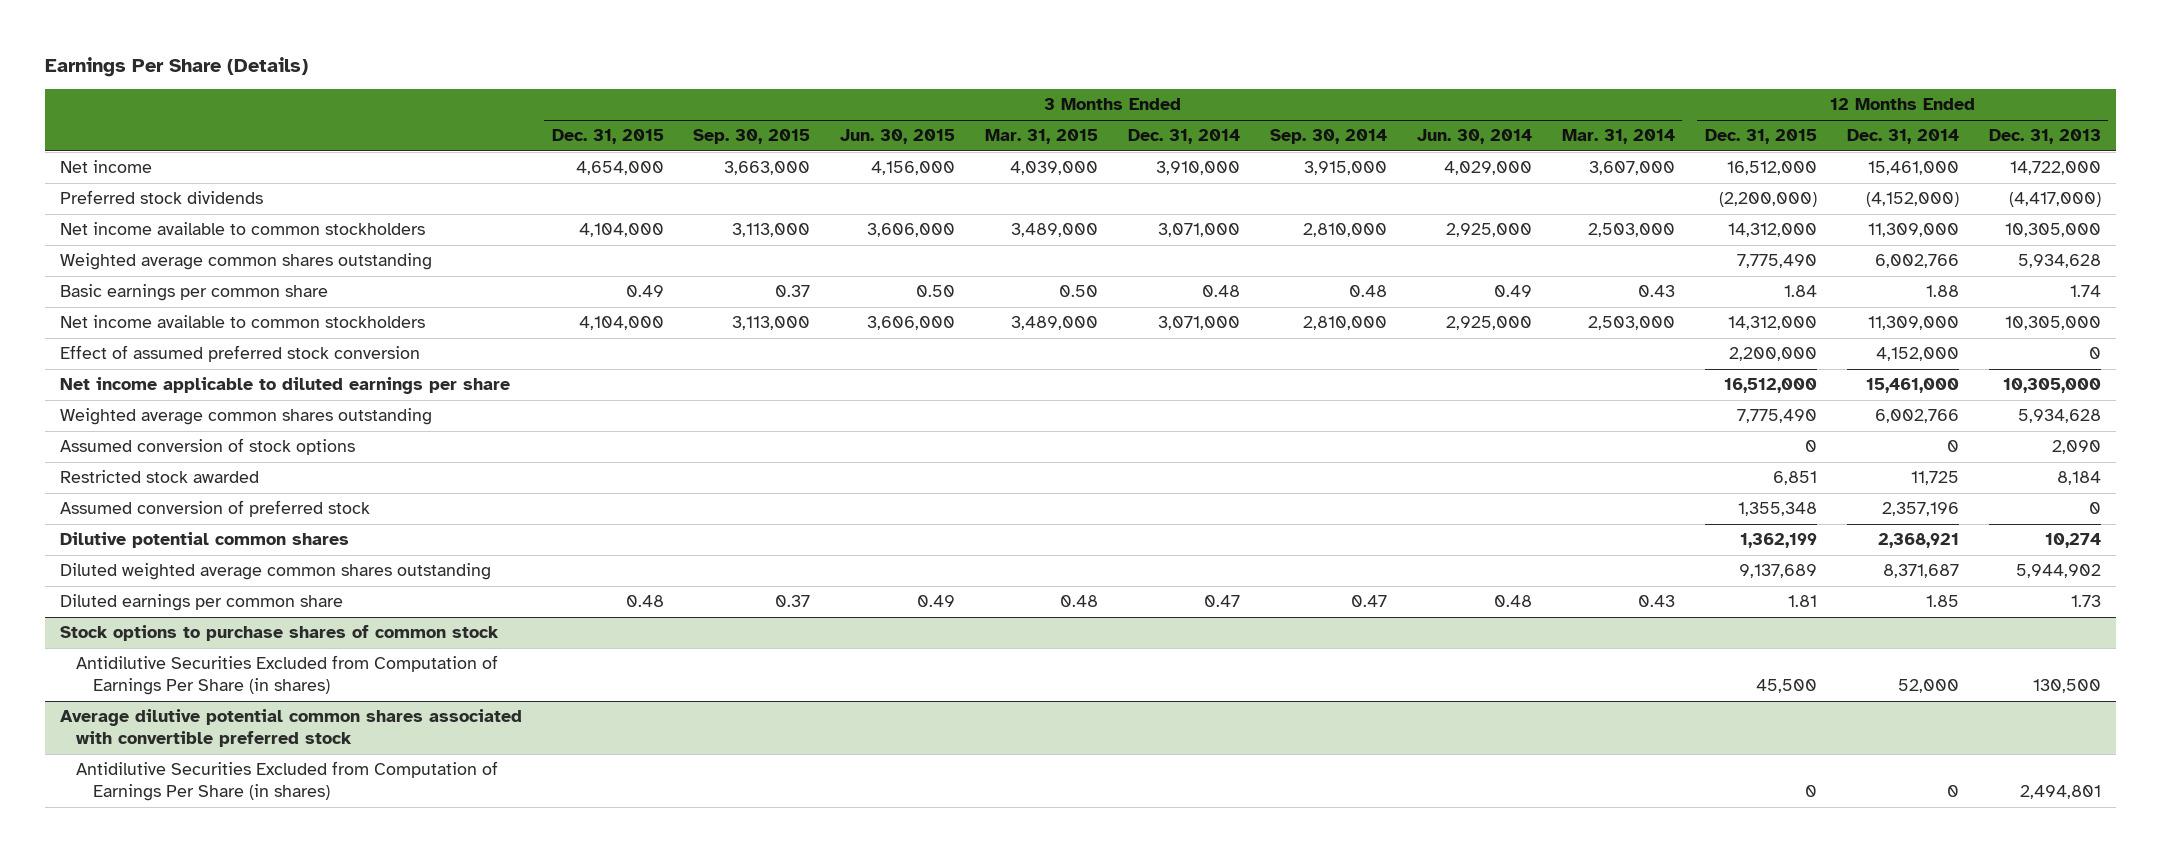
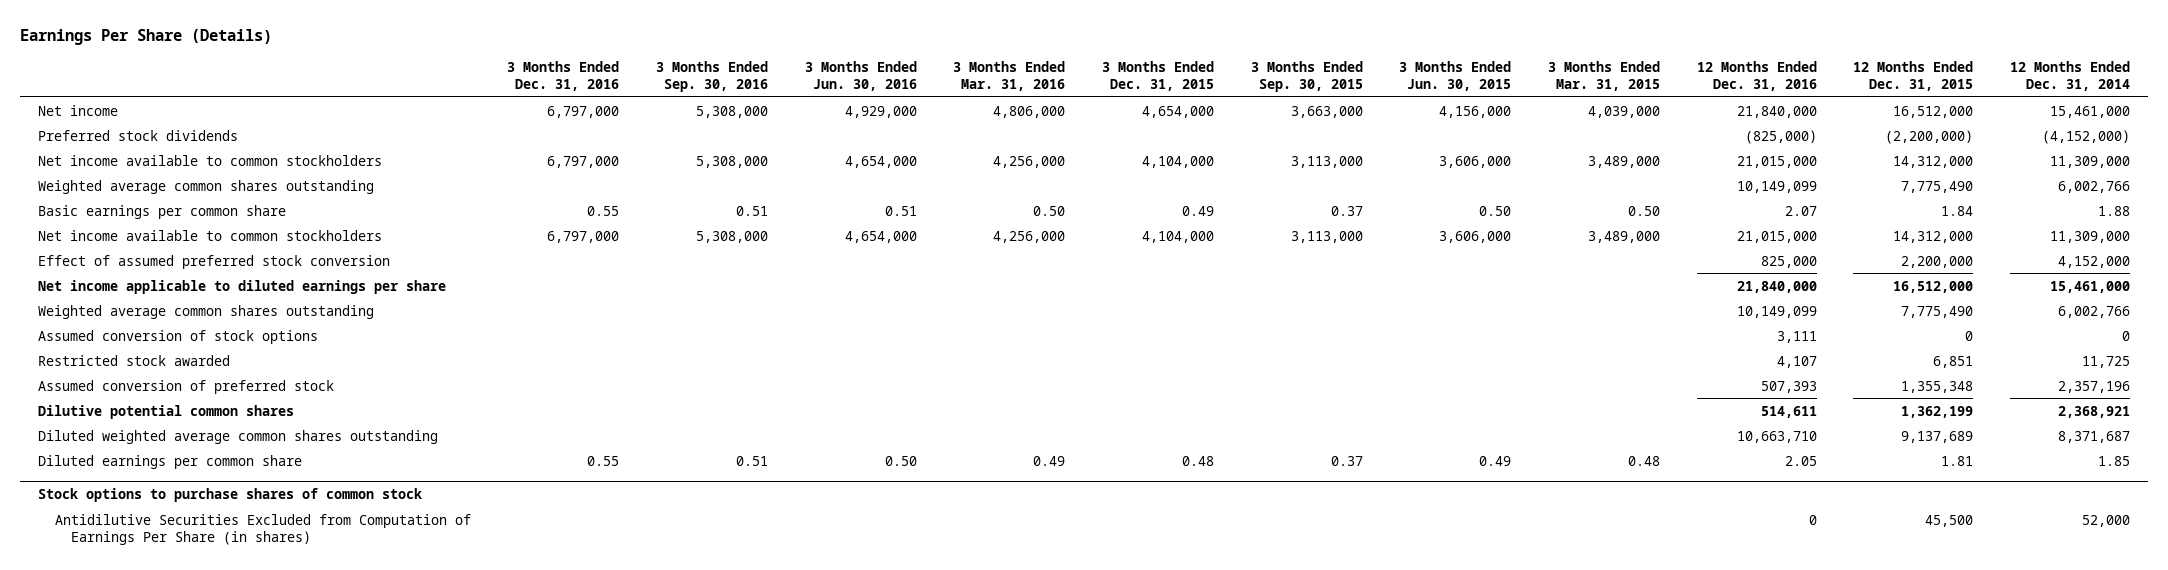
- | 3 Months Ended Dec. 31, 2015 | 3 Months Ended Sep. 30, 2015 | 3 Months Ended Jun. 30, 2015 | 3 Months Ended Mar. 31, 2015 | 3 Months Ended Dec. 31, 2014 | 3 Months Ended Sep. 30, 2014 | 3 Months Ended Jun. 30, 2014 | 3 Months Ended Mar. 31, 2014 | 12 Months Ended Dec. 31, 2015 | 12 Months Ended Dec. 31, 2014 | 12 Months Ended Dec. 31, 2013
+ | 3 Months Ended Dec. 31, 2016 | 3 Months Ended Sep. 30, 2016 | 3 Months Ended Jun. 30, 2016 | 3 Months Ended Mar. 31, 2016 | 3 Months Ended Dec. 31, 2015 | 3 Months Ended Sep. 30, 2015 | 3 Months Ended Jun. 30, 2015 | 3 Months Ended Mar. 31, 2015 | 12 Months Ended Dec. 31, 2016 | 12 Months Ended Dec. 31, 2015 | 12 Months Ended Dec. 31, 2014
- Average dilutive potential common shares associated with convertible preferred stock
- Antidilutive Securities Excluded from Computation of Earnings Per Share (in shares) | | | | | | | | | 0 | 0 | 2,494,801

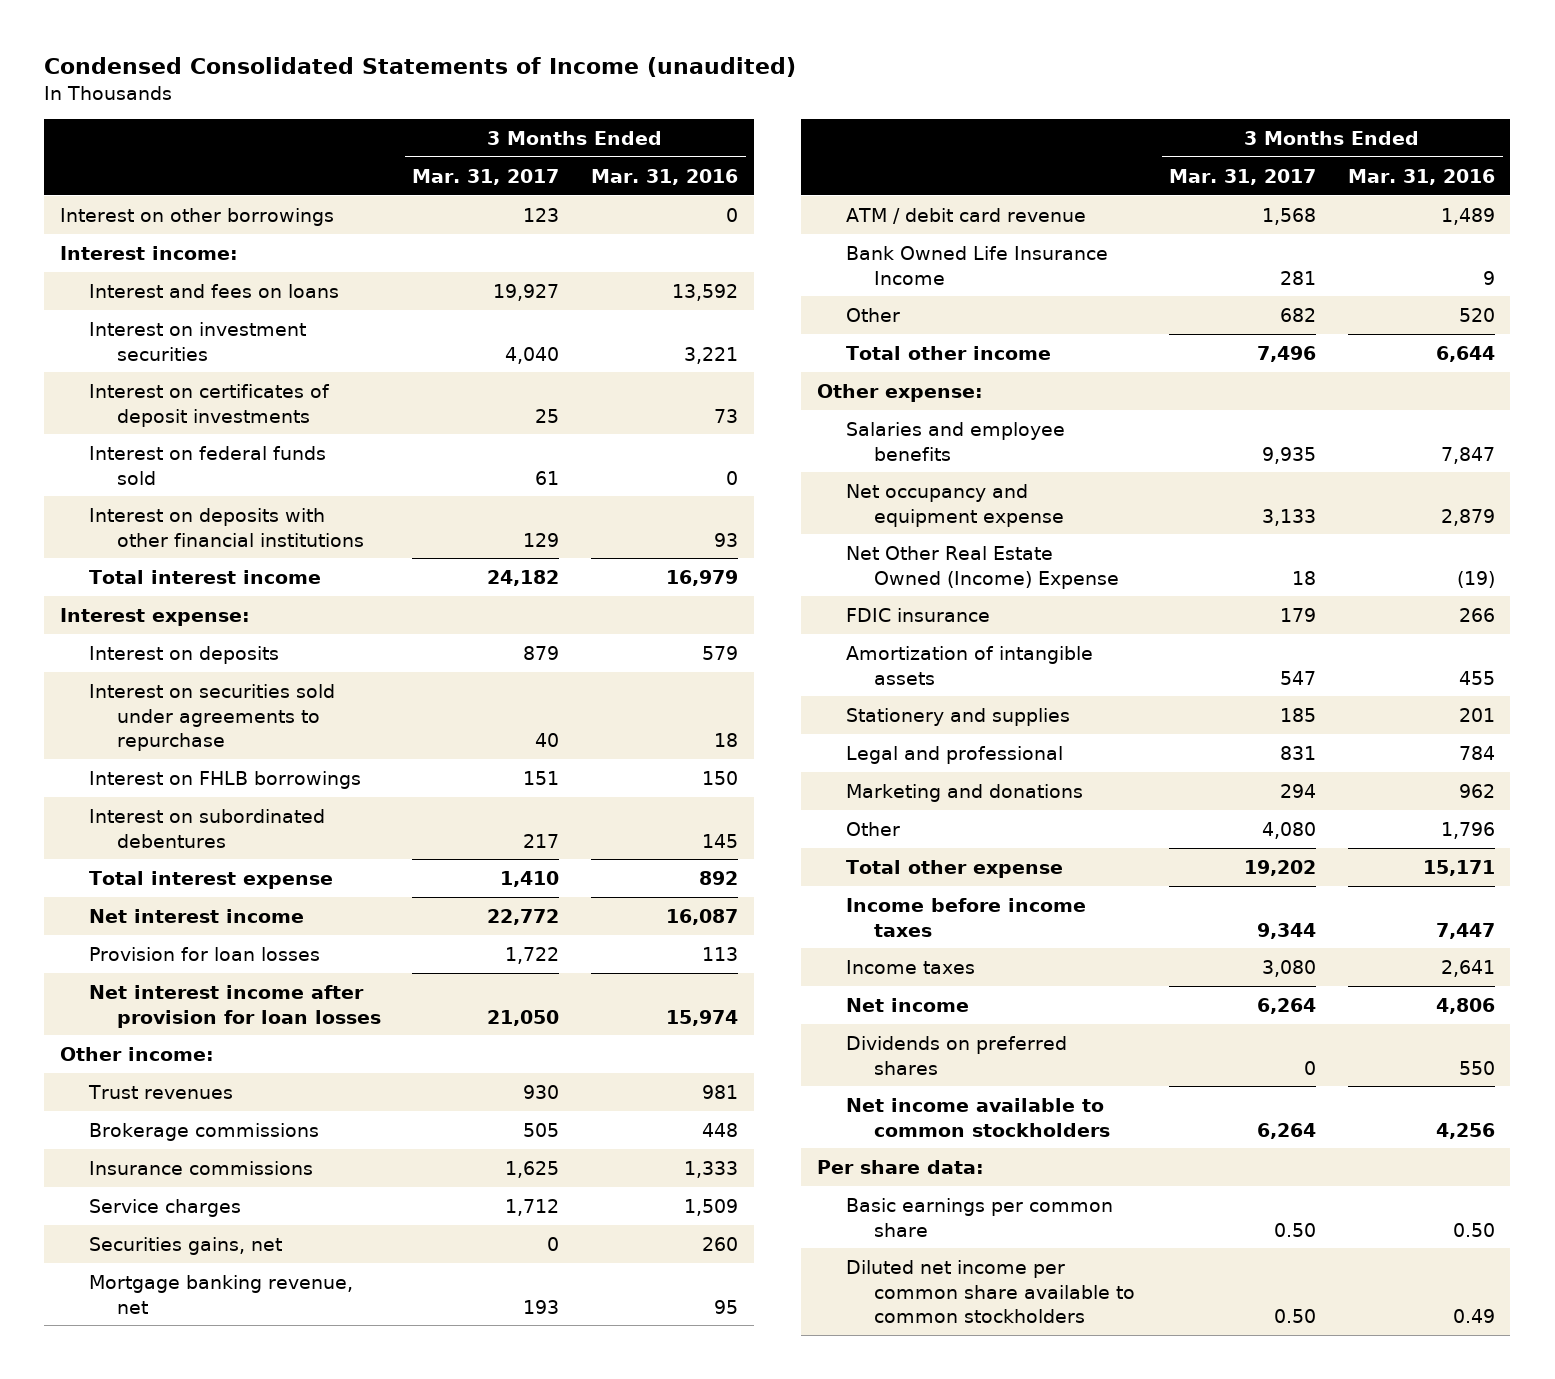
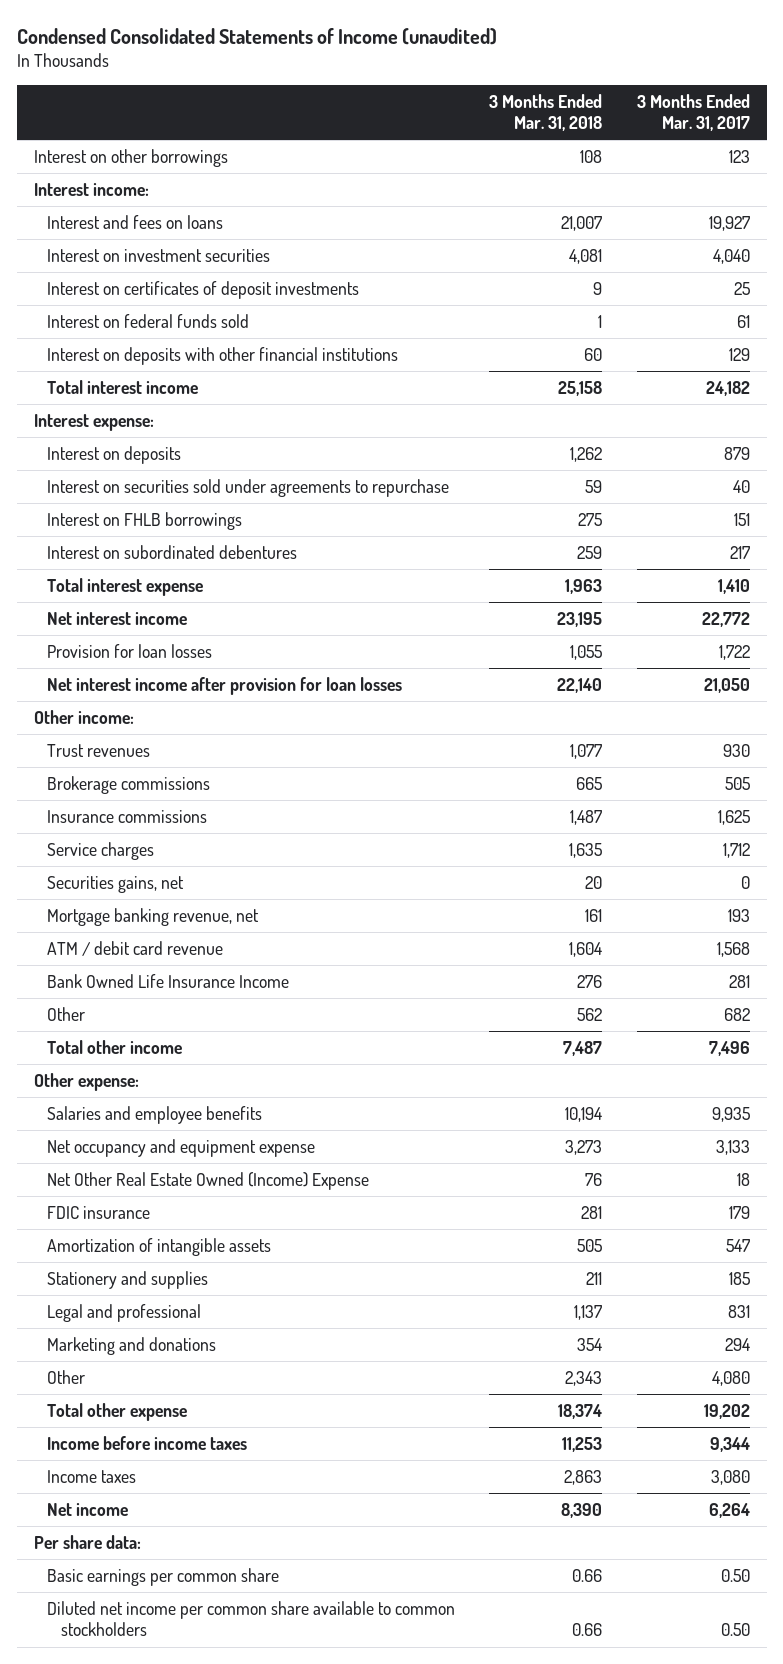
- | 3 Months Ended Mar. 31, 2017 | 3 Months Ended Mar. 31, 2016
+ | 3 Months Ended Mar. 31, 2018 | 3 Months Ended Mar. 31, 2017
- Dividends on preferred shares | 0 | 550
- Net income available to common stockholders | 6,264 | 4,256

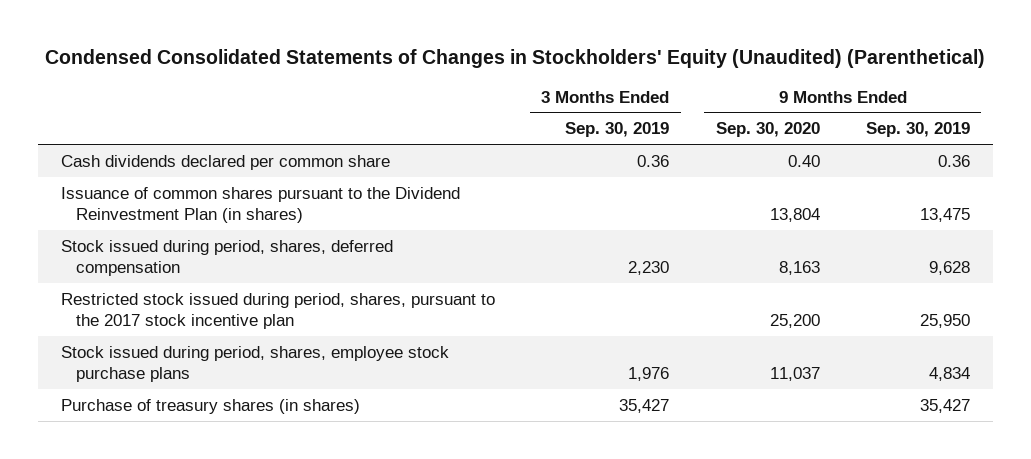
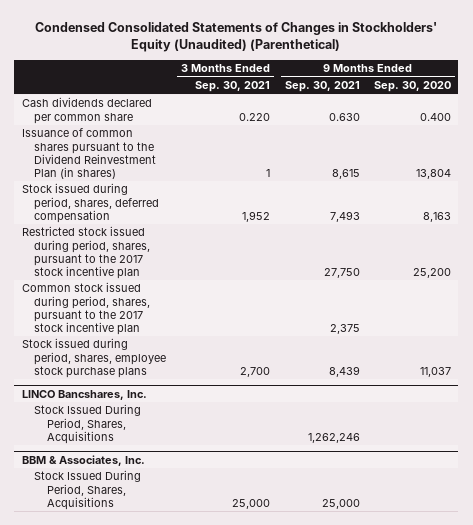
- | 3 Months Ended Sep. 30, 2019 | 9 Months Ended Sep. 30, 2020 | 9 Months Ended Sep. 30, 2019
+ | 3 Months Ended Sep. 30, 2021 | 9 Months Ended Sep. 30, 2021 | 9 Months Ended Sep. 30, 2020
- Cash dividends declared per common share | 0.36 | 0.40 | 0.36
+ Cash dividends declared per common share | 0.220 | 0.630 | 0.400
+ Common stock issued during period, shares, pursuant to the 2017 stock incentive plan | | 2,375 |
- Purchase of treasury shares (in shares) | 35,427 | | 35,427
+ LINCO Bancshares, Inc.
+ Stock Issued During Period, Shares, Acquisitions | | 1,262,246 |
+ BBM & Associates, Inc.
+ Stock Issued During Period, Shares, Acquisitions | 25,000 | 25,000 |

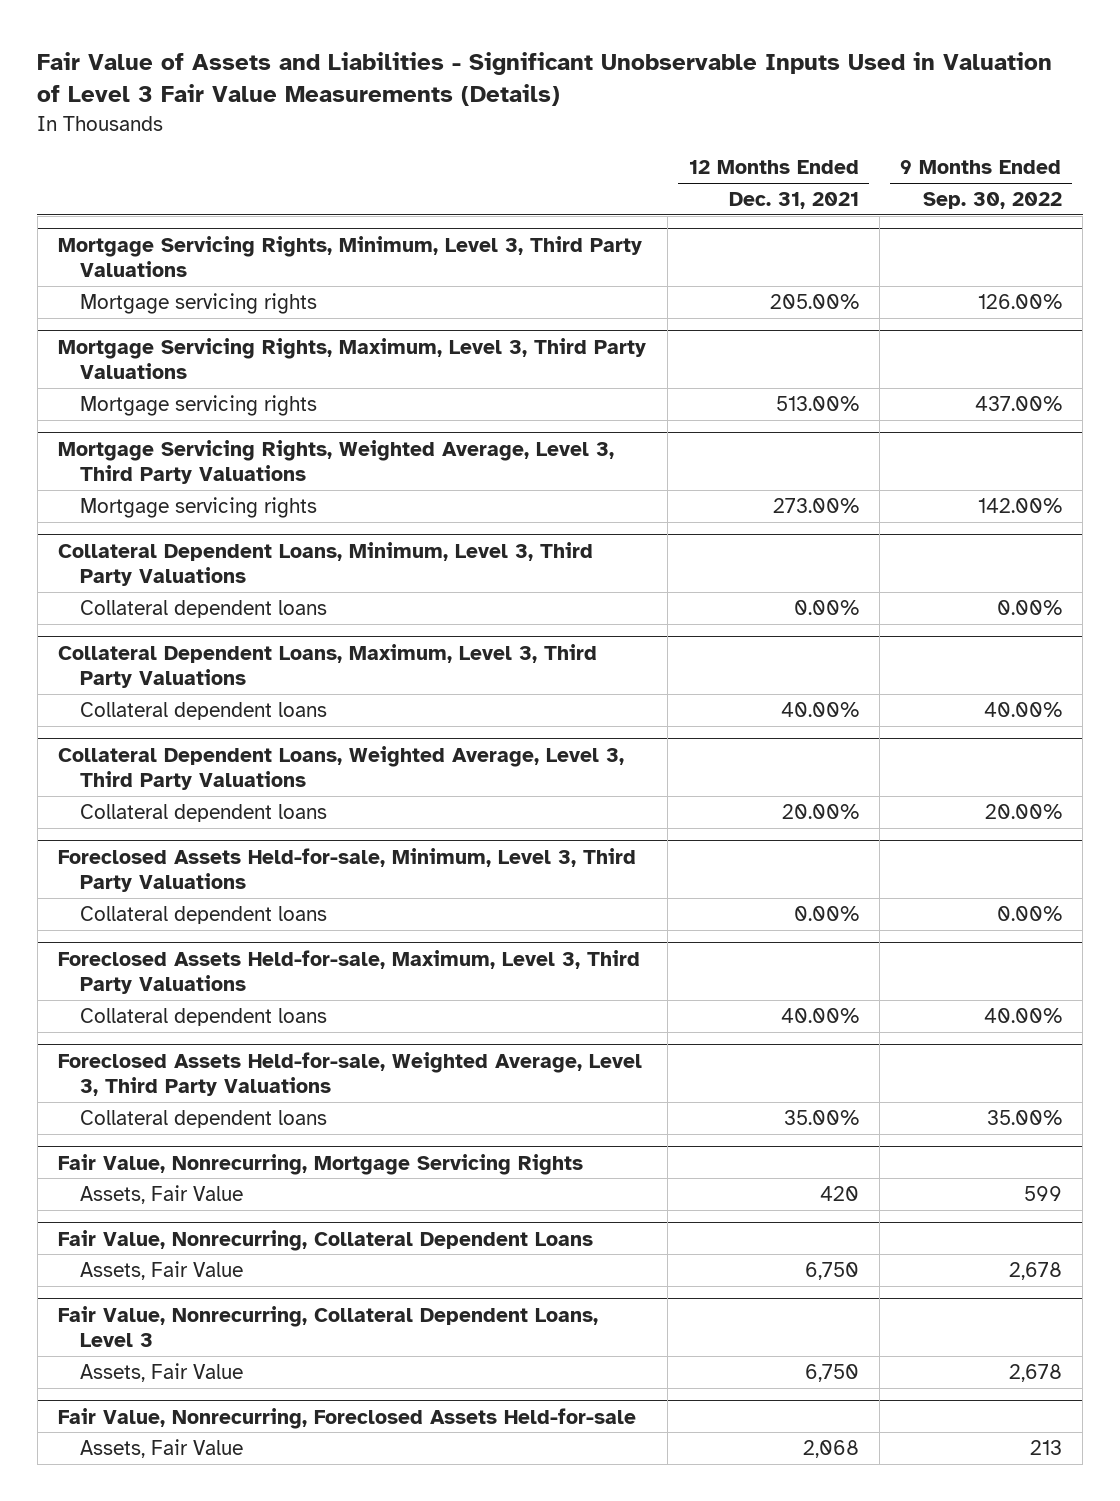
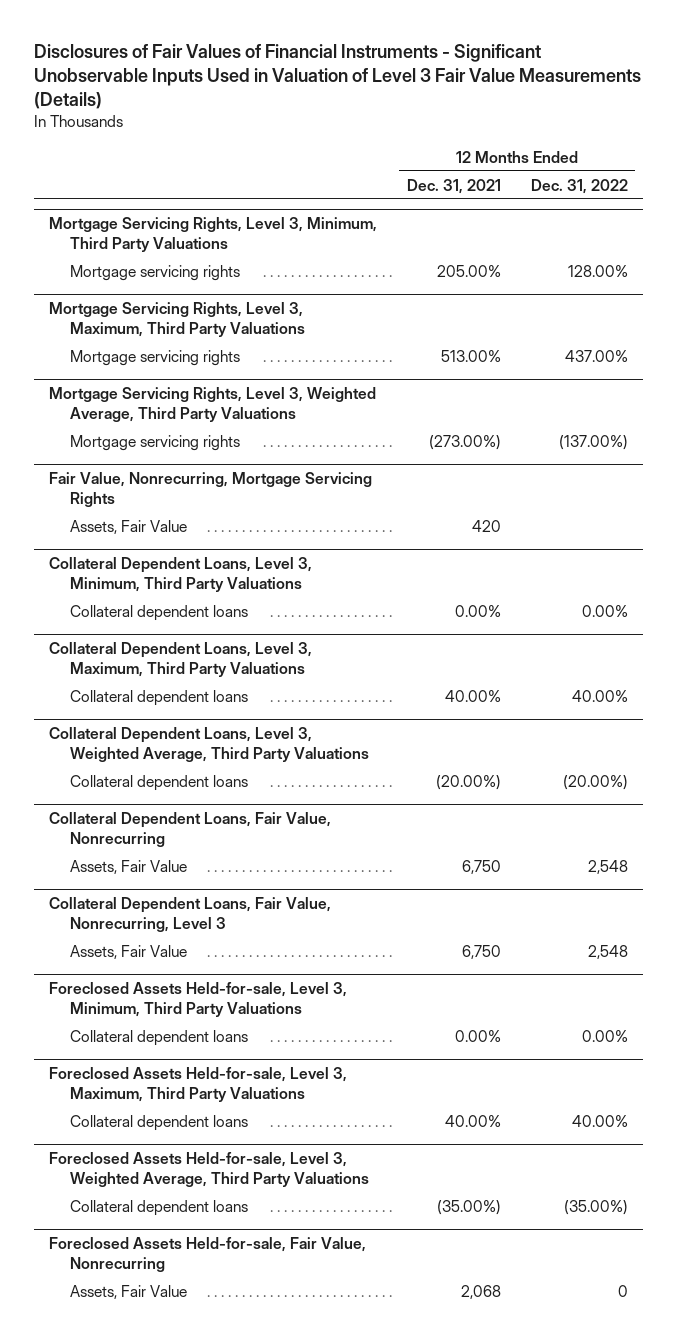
- Fair Value of Assets and Liabilities - Significant Unobservable Inputs Used in Valuation of Level 3 Fair Value Measurements (Details)
+ Disclosures of Fair Values of Financial Instruments - Significant Unobservable Inputs Used in Valuation of Level 3 Fair Value Measurements (Details)
- | 12 Months Ended Dec. 31, 2021 | 9 Months Ended Sep. 30, 2022
+ | 12 Months Ended Dec. 31, 2021 | 12 Months Ended Dec. 31, 2022
- Mortgage Servicing Rights, Minimum, Level 3, Third Party Valuations
+ Mortgage Servicing Rights, Level 3, Minimum, Third Party Valuations
- Mortgage Servicing Rights, Maximum, Level 3, Third Party Valuations
+ Mortgage Servicing Rights, Level 3, Maximum, Third Party Valuations
- Mortgage Servicing Rights, Weighted Average, Level 3, Third Party Valuations
- Mortgage servicing rights | 273.00% | 142.00%
- Collateral Dependent Loans, Minimum, Level 3, Third Party Valuations
- Collateral dependent loans | 0.00% | 0.00%
- Collateral Dependent Loans, Maximum, Level 3, Third Party Valuations
- Collateral dependent loans | 40.00% | 40.00%
- Collateral Dependent Loans, Weighted Average, Level 3, Third Party Valuations
- Collateral dependent loans | 20.00% | 20.00%
- Foreclosed Assets Held-for-sale, Minimum, Level 3, Third Party Valuations
- Collateral dependent loans | 0.00% | 0.00%
- Foreclosed Assets Held-for-sale, Maximum, Level 3, Third Party Valuations
- Collateral dependent loans | 40.00% | 40.00%
- Foreclosed Assets Held-for-sale, Weighted Average, Level 3, Third Party Valuations
- Collateral dependent loans | 35.00% | 35.00%
+ Mortgage Servicing Rights, Level 3, Weighted Average, Third Party Valuations
+ Mortgage servicing rights | (273.00%) | (137.00%)
- Fair Value, Nonrecurring, Collateral Dependent Loans
+ Collateral Dependent Loans, Level 3, Minimum, Third Party Valuations
+ Collateral dependent loans | 0.00% | 0.00%
+ Collateral Dependent Loans, Level 3, Maximum, Third Party Valuations
+ Collateral dependent loans | 40.00% | 40.00%
+ Collateral Dependent Loans, Level 3, Weighted Average, Third Party Valuations
+ Collateral dependent loans | (20.00%) | (20.00%)
+ Collateral Dependent Loans, Fair Value, Nonrecurring
- Fair Value, Nonrecurring, Collateral Dependent Loans, Level 3
+ Collateral Dependent Loans, Fair Value, Nonrecurring, Level 3
- Fair Value, Nonrecurring, Foreclosed Assets Held-for-sale
+ Foreclosed Assets Held-for-sale, Level 3, Minimum, Third Party Valuations
+ Collateral dependent loans | 0.00% | 0.00%
+ Foreclosed Assets Held-for-sale, Level 3, Maximum, Third Party Valuations
+ Collateral dependent loans | 40.00% | 40.00%
+ Foreclosed Assets Held-for-sale, Level 3, Weighted Average, Third Party Valuations
+ Collateral dependent loans | (35.00%) | (35.00%)
+ Foreclosed Assets Held-for-sale, Fair Value, Nonrecurring

